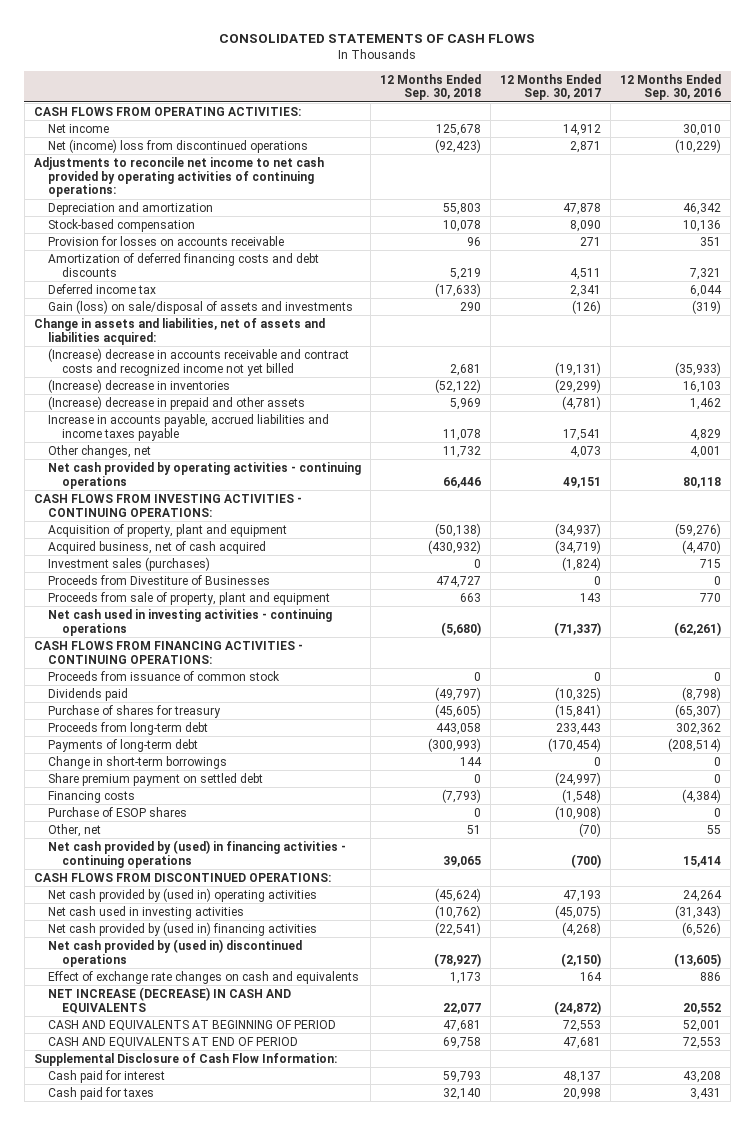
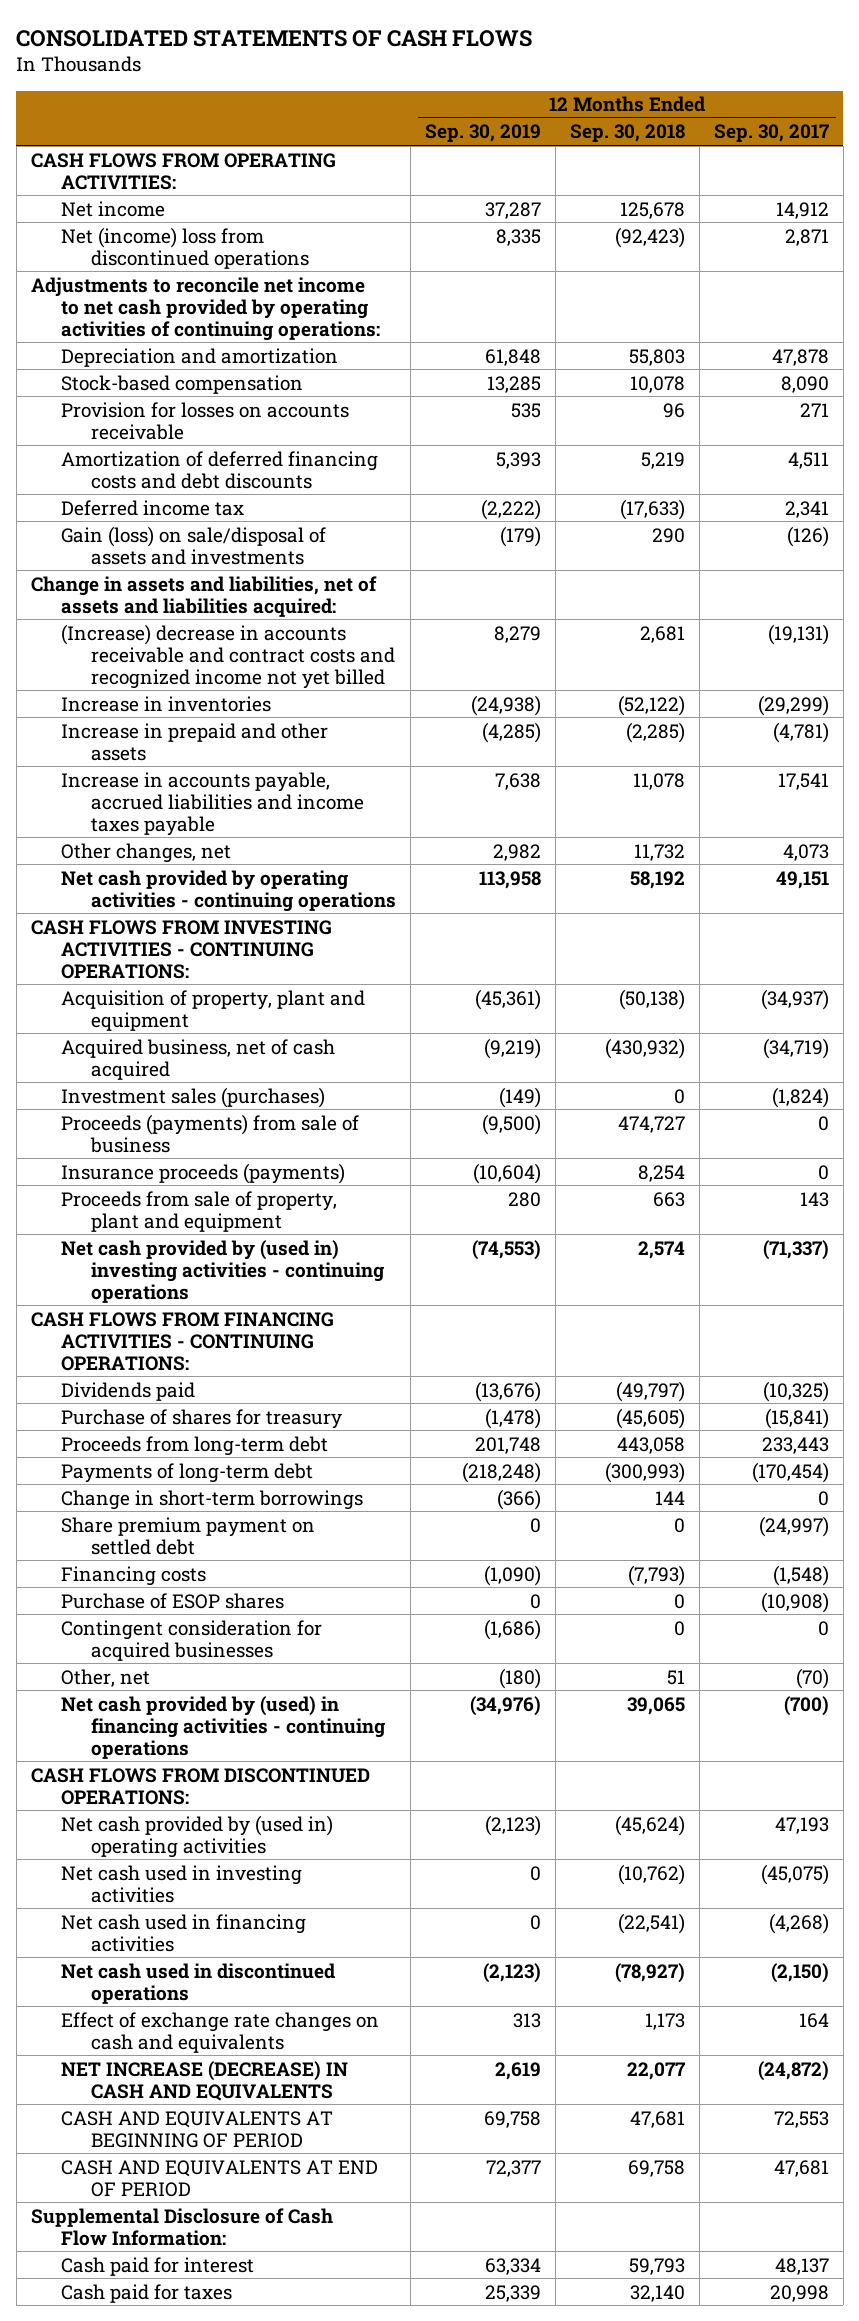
- | 12 Months Ended Sep. 30, 2018 | 12 Months Ended Sep. 30, 2017 | 12 Months Ended Sep. 30, 2016
+ | 12 Months Ended Sep. 30, 2019 | 12 Months Ended Sep. 30, 2018 | 12 Months Ended Sep. 30, 2017
- (Increase) decrease in inventories | (52,122) | (29,299) | 16,103
- (Increase) decrease in prepaid and other assets | 5,969 | (4,781) | 1,462
+ Increase in inventories | (24,938) | (52,122) | (29,299)
+ Increase in prepaid and other assets | (4,285) | (2,285) | (4,781)
- Net cash provided by operating activities - continuing operations | 66,446 | 49,151 | 80,118
+ Net cash provided by operating activities - continuing operations | 113,958 | 58,192 | 49,151
- Proceeds from Divestiture of Businesses | 474,727 | 0 | 0
+ Proceeds (payments) from sale of business | (9,500) | 474,727 | 0
+ Insurance proceeds (payments) | (10,604) | 8,254 | 0
- Net cash used in investing activities - continuing operations | (5,680) | (71,337) | (62,261)
+ Net cash provided by (used in) investing activities - continuing operations | (74,553) | 2,574 | (71,337)
- Proceeds from issuance of common stock | 0 | 0 | 0
+ Contingent consideration for acquired businesses | (1,686) | 0 | 0
- Net cash provided by (used in) financing activities | (22,541) | (4,268) | (6,526)
- Net cash provided by (used in) discontinued operations | (78,927) | (2,150) | (13,605)
+ Net cash used in financing activities | 0 | (22,541) | (4,268)
+ Net cash used in discontinued operations | (2,123) | (78,927) | (2,150)

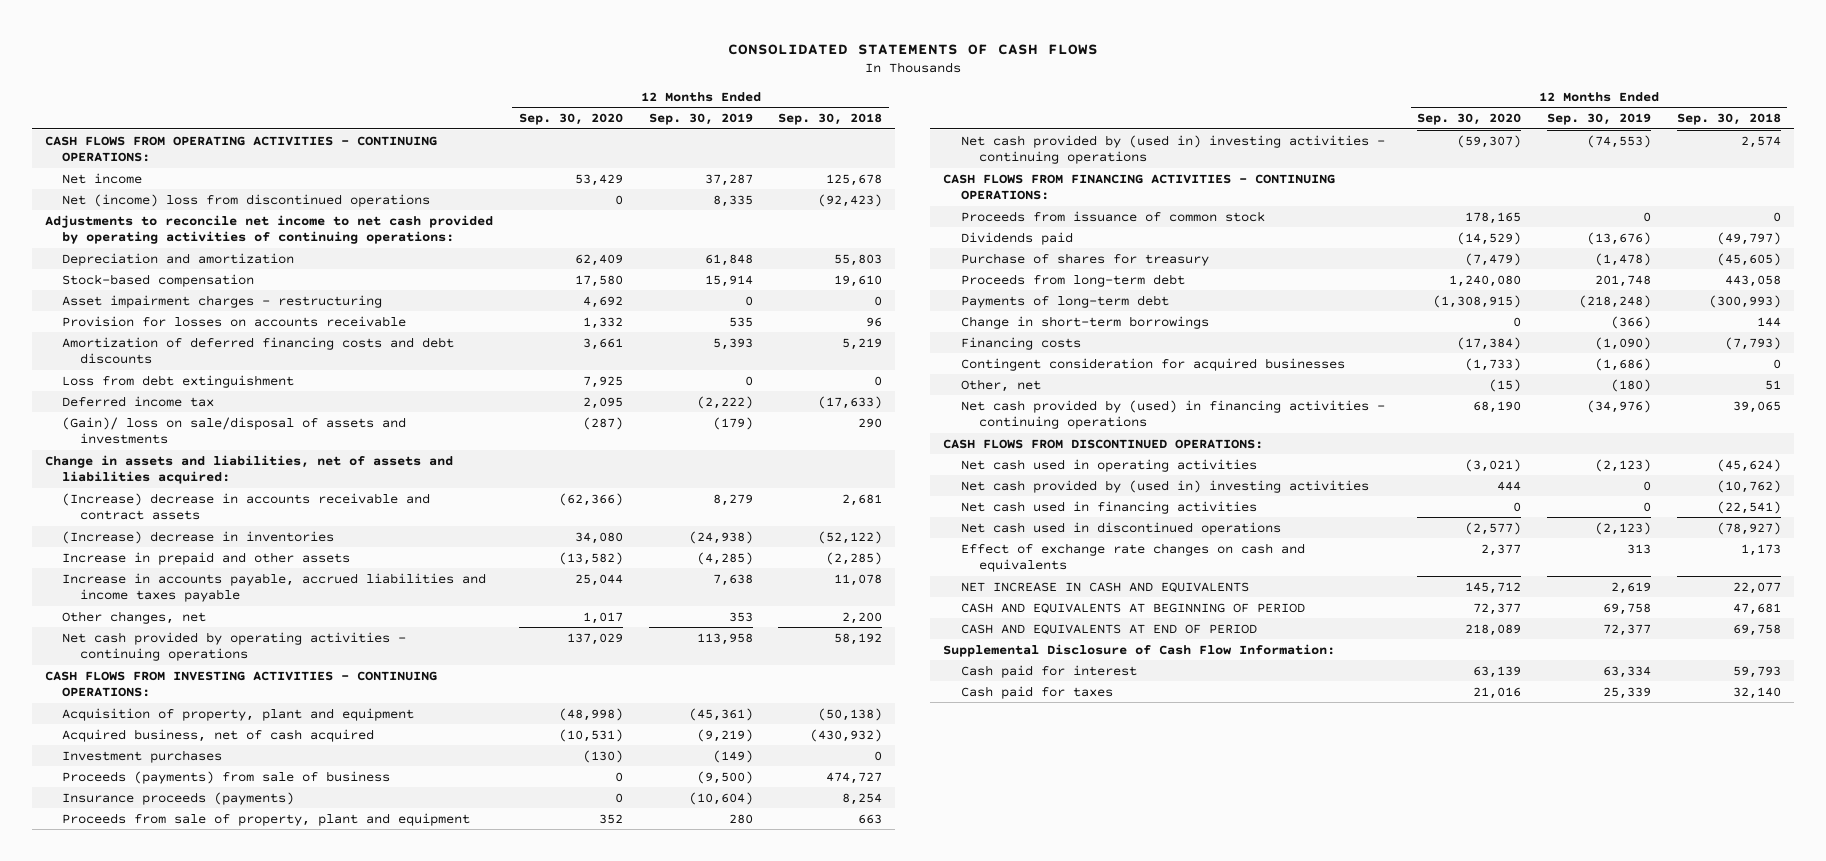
- | 12 Months Ended Sep. 30, 2019 | 12 Months Ended Sep. 30, 2018 | 12 Months Ended Sep. 30, 2017
+ | 12 Months Ended Sep. 30, 2020 | 12 Months Ended Sep. 30, 2019 | 12 Months Ended Sep. 30, 2018
- CASH FLOWS FROM OPERATING ACTIVITIES:
+ CASH FLOWS FROM OPERATING ACTIVITIES - CONTINUING OPERATIONS:
- Stock-based compensation | 13,285 | 10,078 | 8,090
+ Stock-based compensation | 17,580 | 15,914 | 19,610
+ Asset impairment charges - restructuring | 4,692 | 0 | 0
+ Loss from debt extinguishment | 7,925 | 0 | 0
- Gain (loss) on sale/disposal of assets and investments | (179) | 290 | (126)
+ (Gain)/ loss on sale/disposal of assets and investments | (287) | (179) | 290
- (Increase) decrease in accounts receivable and contract costs and recognized income not yet billed | 8,279 | 2,681 | (19,131)
- Increase in inventories | (24,938) | (52,122) | (29,299)
+ (Increase) decrease in accounts receivable and contract assets | (62,366) | 8,279 | 2,681
+ (Increase) decrease in inventories | 34,080 | (24,938) | (52,122)
- Other changes, net | 2,982 | 11,732 | 4,073
+ Other changes, net | 1,017 | 353 | 2,200
- Investment sales (purchases) | (149) | 0 | (1,824)
+ Investment purchases | (130) | (149) | 0
+ Proceeds from issuance of common stock | 178,165 | 0 | 0
- Share premium payment on settled debt | 0 | 0 | (24,997)
- Purchase of ESOP shares | 0 | 0 | (10,908)
- Net cash provided by (used in) operating activities | (2,123) | (45,624) | 47,193
- Net cash used in investing activities | 0 | (10,762) | (45,075)
+ Net cash used in operating activities | (3,021) | (2,123) | (45,624)
+ Net cash provided by (used in) investing activities | 444 | 0 | (10,762)
- NET INCREASE (DECREASE) IN CASH AND EQUIVALENTS | 2,619 | 22,077 | (24,872)
+ NET INCREASE IN CASH AND EQUIVALENTS | 145,712 | 2,619 | 22,077

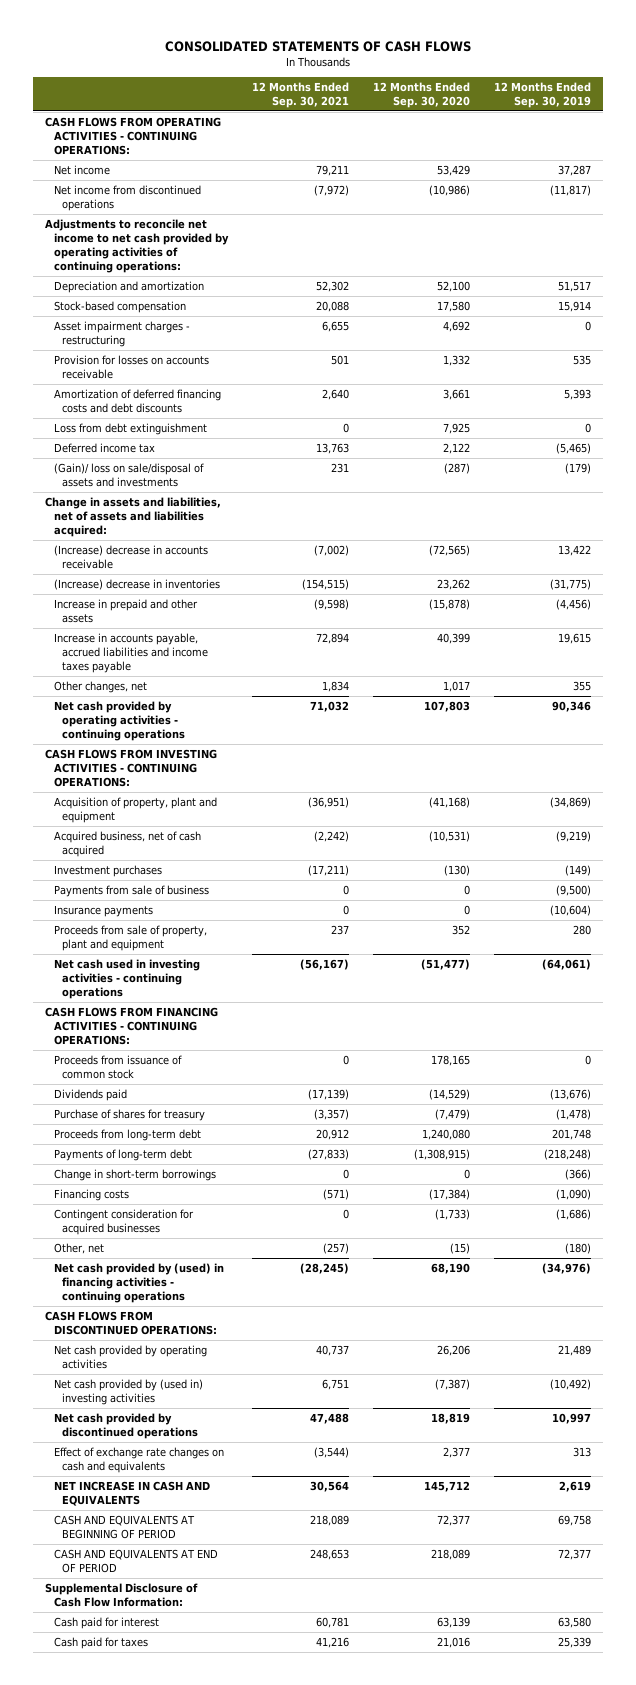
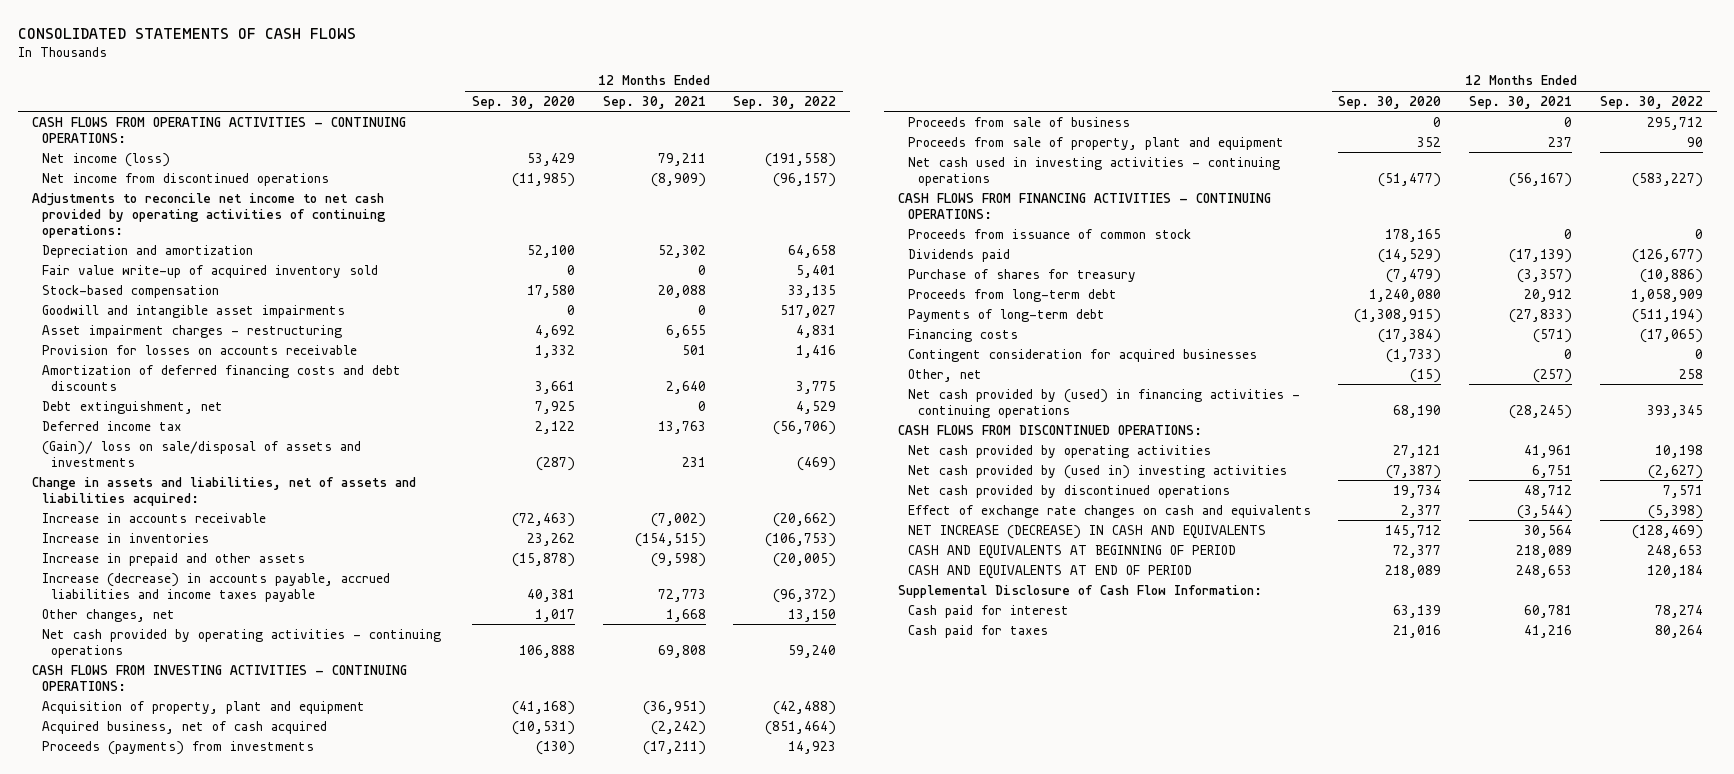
- | 12 Months Ended Sep. 30, 2021 | 12 Months Ended Sep. 30, 2020 | 12 Months Ended Sep. 30, 2019
+ | 12 Months Ended Sep. 30, 2020 | 12 Months Ended Sep. 30, 2021 | 12 Months Ended Sep. 30, 2022
- Net income | 79,211 | 53,429 | 37,287
- Net income from discontinued operations | (7,972) | (10,986) | (11,817)
+ Net income (loss) | 53,429 | 79,211 | (191,558)
+ Net income from discontinued operations | (11,985) | (8,909) | (96,157)
+ Fair value write-up of acquired inventory sold | 0 | 0 | 5,401
+ Goodwill and intangible asset impairments | 0 | 0 | 517,027
- Loss from debt extinguishment | 0 | 7,925 | 0
+ Debt extinguishment, net | 7,925 | 0 | 4,529
- (Increase) decrease in accounts receivable | (7,002) | (72,565) | 13,422
- (Increase) decrease in inventories | (154,515) | 23,262 | (31,775)
+ Increase in accounts receivable | (72,463) | (7,002) | (20,662)
+ Increase in inventories | 23,262 | (154,515) | (106,753)
- Increase in accounts payable, accrued liabilities and income taxes payable | 72,894 | 40,399 | 19,615
- Other changes, net | 1,834 | 1,017 | 355
- Net cash provided by operating activities - continuing operations | 71,032 | 107,803 | 90,346
+ Increase (decrease) in accounts payable, accrued liabilities and income taxes payable | 40,381 | 72,773 | (96,372)
+ Other changes, net | 1,017 | 1,668 | 13,150
+ Net cash provided by operating activities - continuing operations | 106,888 | 69,808 | 59,240
- Investment purchases | (17,211) | (130) | (149)
- Payments from sale of business | 0 | 0 | (9,500)
- Insurance payments | 0 | 0 | (10,604)
+ Proceeds (payments) from investments | (130) | (17,211) | 14,923
+ Proceeds from sale of business | 0 | 0 | 295,712
- Change in short-term borrowings | 0 | 0 | (366)
- Net cash provided by operating activities | 40,737 | 26,206 | 21,489
+ Net cash provided by operating activities | 27,121 | 41,961 | 10,198
- Net cash provided by discontinued operations | 47,488 | 18,819 | 10,997
+ Net cash provided by discontinued operations | 19,734 | 48,712 | 7,571
- NET INCREASE IN CASH AND EQUIVALENTS | 30,564 | 145,712 | 2,619
+ NET INCREASE (DECREASE) IN CASH AND EQUIVALENTS | 145,712 | 30,564 | (128,469)

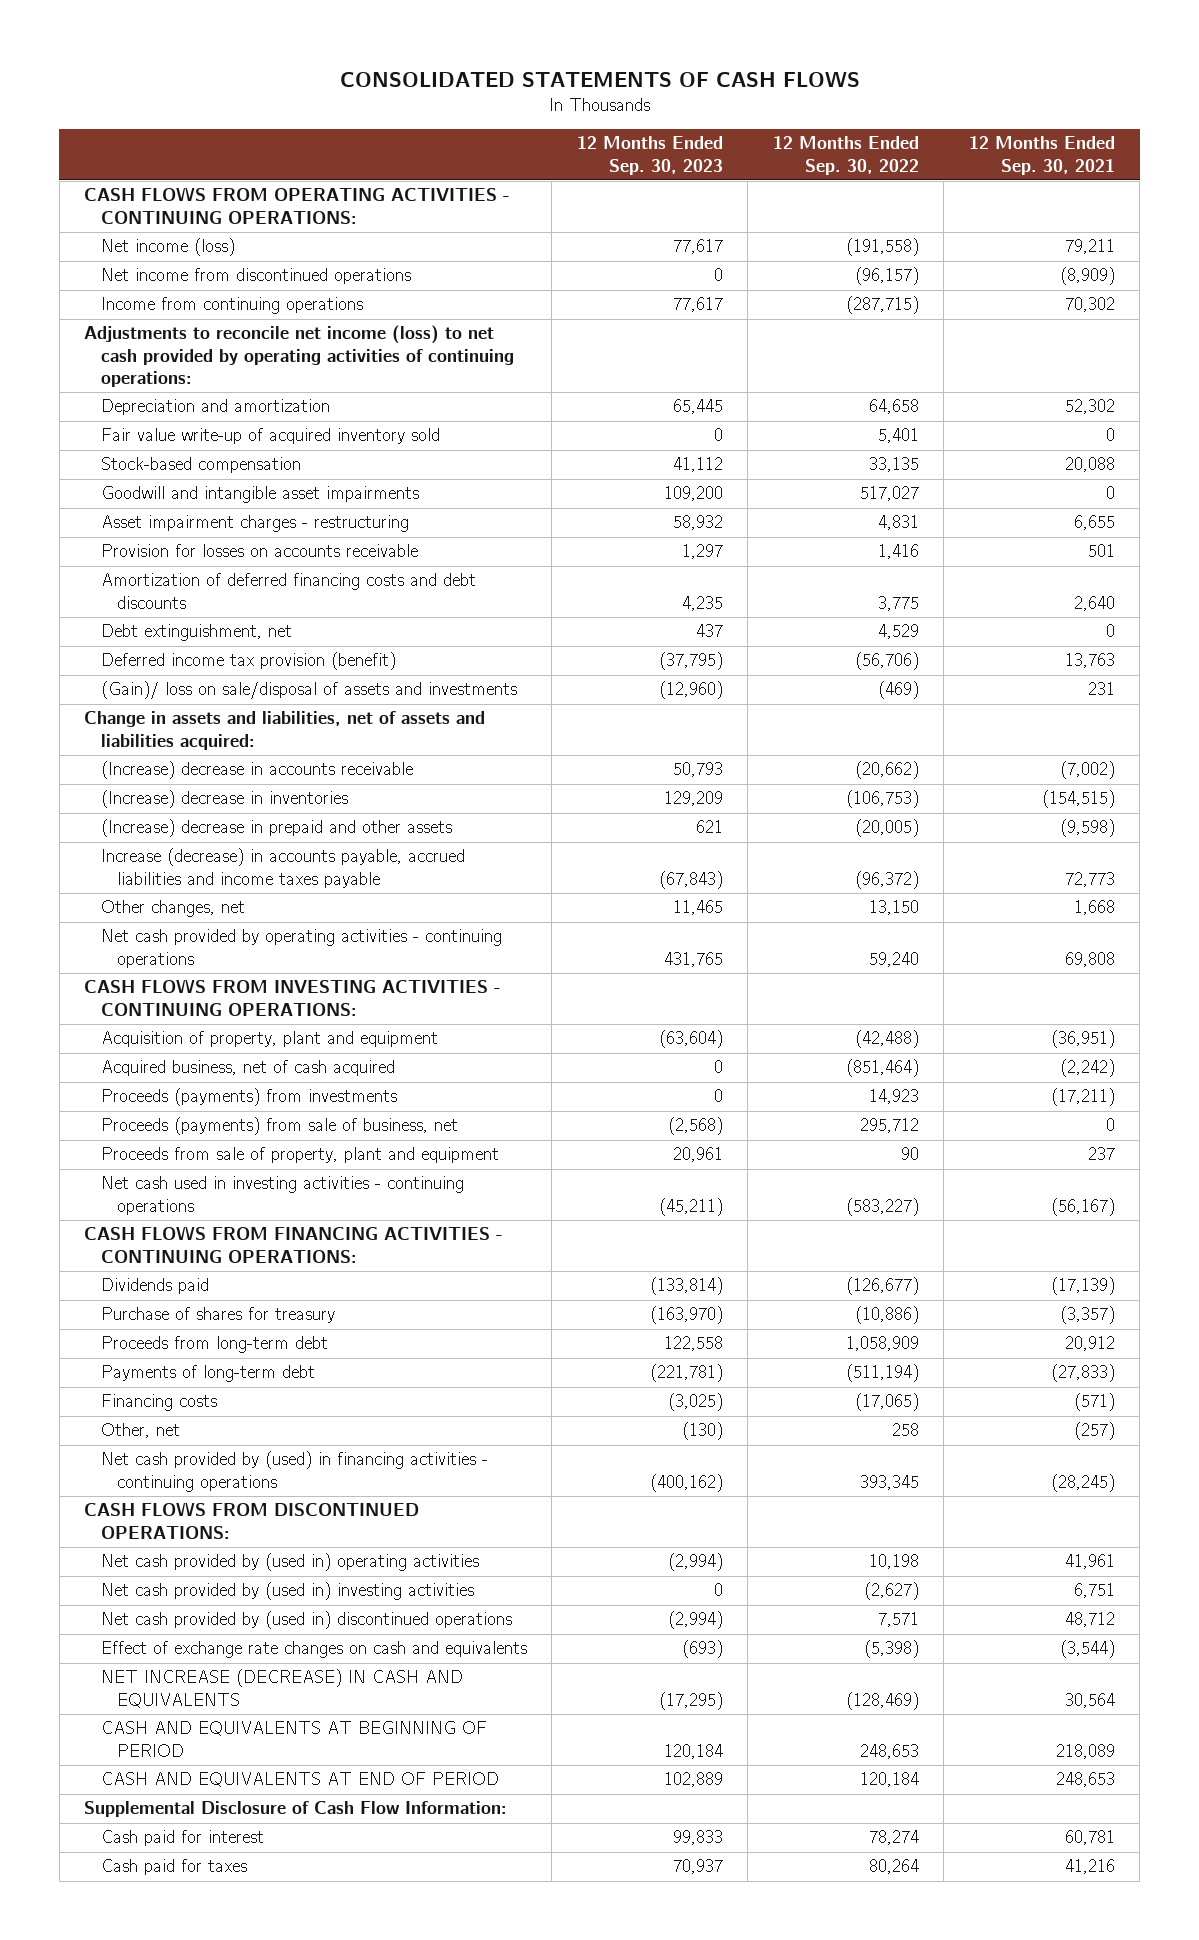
- | 12 Months Ended Sep. 30, 2020 | 12 Months Ended Sep. 30, 2021 | 12 Months Ended Sep. 30, 2022
+ | 12 Months Ended Sep. 30, 2023 | 12 Months Ended Sep. 30, 2022 | 12 Months Ended Sep. 30, 2021
- Adjustments to reconcile net income to net cash provided by operating activities of continuing operations:
+ Income from continuing operations | 77,617 | (287,715) | 70,302
+ Adjustments to reconcile net income (loss) to net cash provided by operating activities of continuing operations:
- Deferred income tax | 2,122 | 13,763 | (56,706)
+ Deferred income tax provision (benefit) | (37,795) | (56,706) | 13,763
- Increase in accounts receivable | (72,463) | (7,002) | (20,662)
- Increase in inventories | 23,262 | (154,515) | (106,753)
- Increase in prepaid and other assets | (15,878) | (9,598) | (20,005)
+ (Increase) decrease in accounts receivable | 50,793 | (20,662) | (7,002)
+ (Increase) decrease in inventories | 129,209 | (106,753) | (154,515)
+ (Increase) decrease in prepaid and other assets | 621 | (20,005) | (9,598)
- Proceeds from sale of business | 0 | 0 | 295,712
+ Proceeds (payments) from sale of business, net | (2,568) | 295,712 | 0
- Proceeds from issuance of common stock | 178,165 | 0 | 0
- Contingent consideration for acquired businesses | (1,733) | 0 | 0
- Net cash provided by operating activities | 27,121 | 41,961 | 10,198
+ Net cash provided by (used in) operating activities | (2,994) | 10,198 | 41,961
- Net cash provided by discontinued operations | 19,734 | 48,712 | 7,571
+ Net cash provided by (used in) discontinued operations | (2,994) | 7,571 | 48,712

